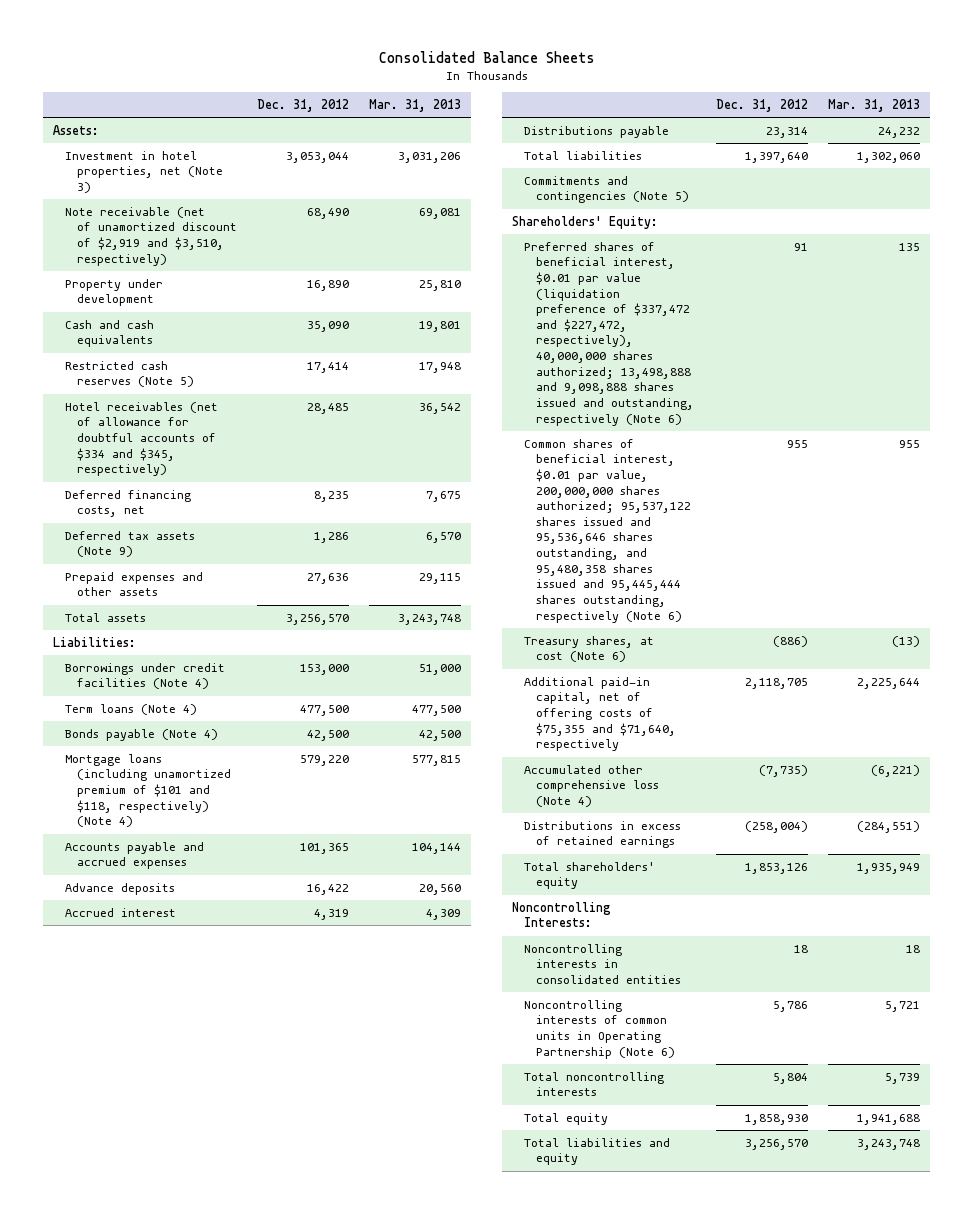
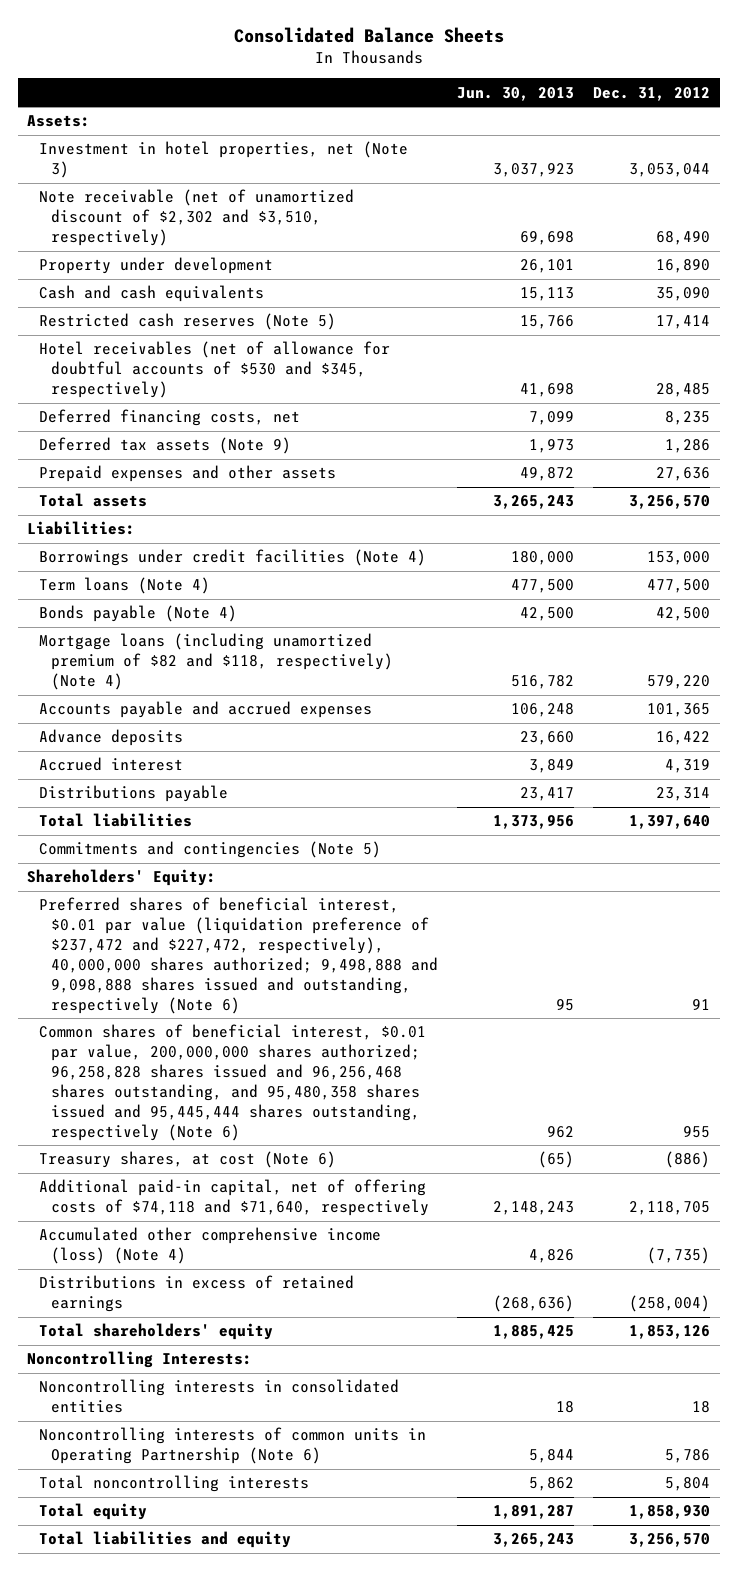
- | Dec. 31, 2012 | Mar. 31, 2013
+ | Jun. 30, 2013 | Dec. 31, 2012
- Note receivable (net of unamortized discount of $2,919 and $3,510, respectively) | 68,490 | 69,081
+ Note receivable (net of unamortized discount of $2,302 and $3,510, respectively) | 69,698 | 68,490
- Hotel receivables (net of allowance for doubtful accounts of $334 and $345, respectively) | 28,485 | 36,542
+ Hotel receivables (net of allowance for doubtful accounts of $530 and $345, respectively) | 41,698 | 28,485
- Mortgage loans (including unamortized premium of $101 and $118, respectively) (Note 4) | 579,220 | 577,815
+ Mortgage loans (including unamortized premium of $82 and $118, respectively) (Note 4) | 516,782 | 579,220
- Preferred shares of beneficial interest, $0.01 par value (liquidation preference of $337,472 and $227,472, respectively), 40,000,000 shares authorized; 13,498,888 and 9,098,888 shares issued and outstanding, respectively (Note 6) | 91 | 135
- Common shares of beneficial interest, $0.01 par value, 200,000,000 shares authorized; 95,537,122 shares issued and 95,536,646 shares outstanding, and 95,480,358 shares issued and 95,445,444 shares outstanding, respectively (Note 6) | 955 | 955
+ Preferred shares of beneficial interest, $0.01 par value (liquidation preference of $237,472 and $227,472, respectively), 40,000,000 shares authorized; 9,498,888 and 9,098,888 shares issued and outstanding, respectively (Note 6) | 95 | 91
+ Common shares of beneficial interest, $0.01 par value, 200,000,000 shares authorized; 96,258,828 shares issued and 96,256,468 shares outstanding, and 95,480,358 shares issued and 95,445,444 shares outstanding, respectively (Note 6) | 962 | 955
- Additional paid-in capital, net of offering costs of $75,355 and $71,640, respectively | 2,118,705 | 2,225,644
- Accumulated other comprehensive loss (Note 4) | (7,735) | (6,221)
+ Additional paid-in capital, net of offering costs of $74,118 and $71,640, respectively | 2,148,243 | 2,118,705
+ Accumulated other comprehensive income (loss) (Note 4) | 4,826 | (7,735)

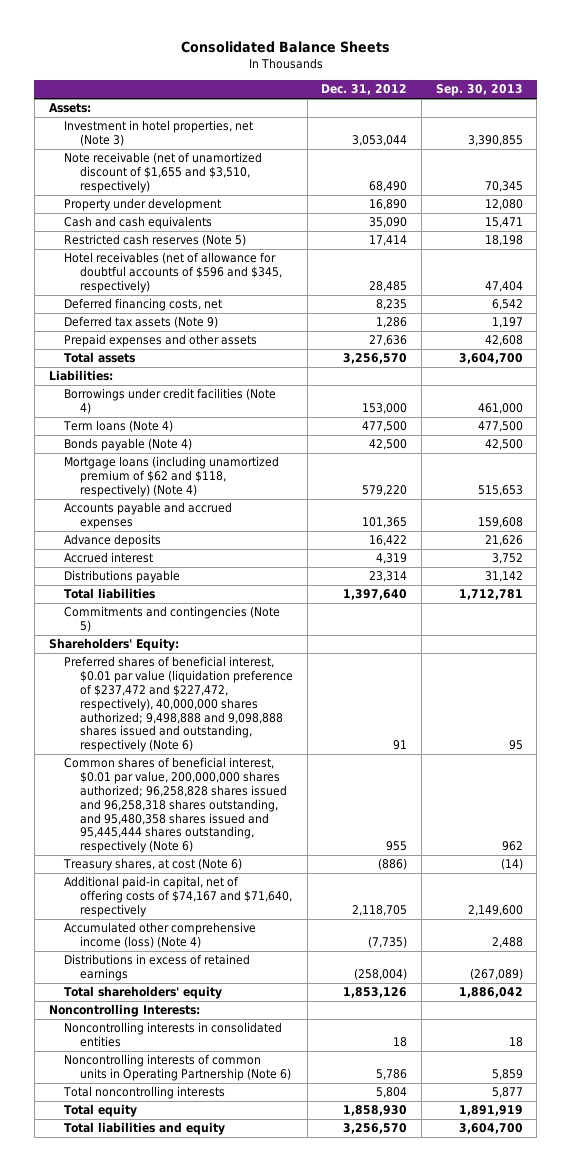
- | Jun. 30, 2013 | Dec. 31, 2012
+ | Dec. 31, 2012 | Sep. 30, 2013
- Note receivable (net of unamortized discount of $2,302 and $3,510, respectively) | 69,698 | 68,490
+ Note receivable (net of unamortized discount of $1,655 and $3,510, respectively) | 68,490 | 70,345
- Hotel receivables (net of allowance for doubtful accounts of $530 and $345, respectively) | 41,698 | 28,485
+ Hotel receivables (net of allowance for doubtful accounts of $596 and $345, respectively) | 28,485 | 47,404
- Mortgage loans (including unamortized premium of $82 and $118, respectively) (Note 4) | 516,782 | 579,220
+ Mortgage loans (including unamortized premium of $62 and $118, respectively) (Note 4) | 579,220 | 515,653
- Common shares of beneficial interest, $0.01 par value, 200,000,000 shares authorized; 96,258,828 shares issued and 96,256,468 shares outstanding, and 95,480,358 shares issued and 95,445,444 shares outstanding, respectively (Note 6) | 962 | 955
+ Common shares of beneficial interest, $0.01 par value, 200,000,000 shares authorized; 96,258,828 shares issued and 96,258,318 shares outstanding, and 95,480,358 shares issued and 95,445,444 shares outstanding, respectively (Note 6) | 955 | 962
- Additional paid-in capital, net of offering costs of $74,118 and $71,640, respectively | 2,148,243 | 2,118,705
+ Additional paid-in capital, net of offering costs of $74,167 and $71,640, respectively | 2,118,705 | 2,149,600

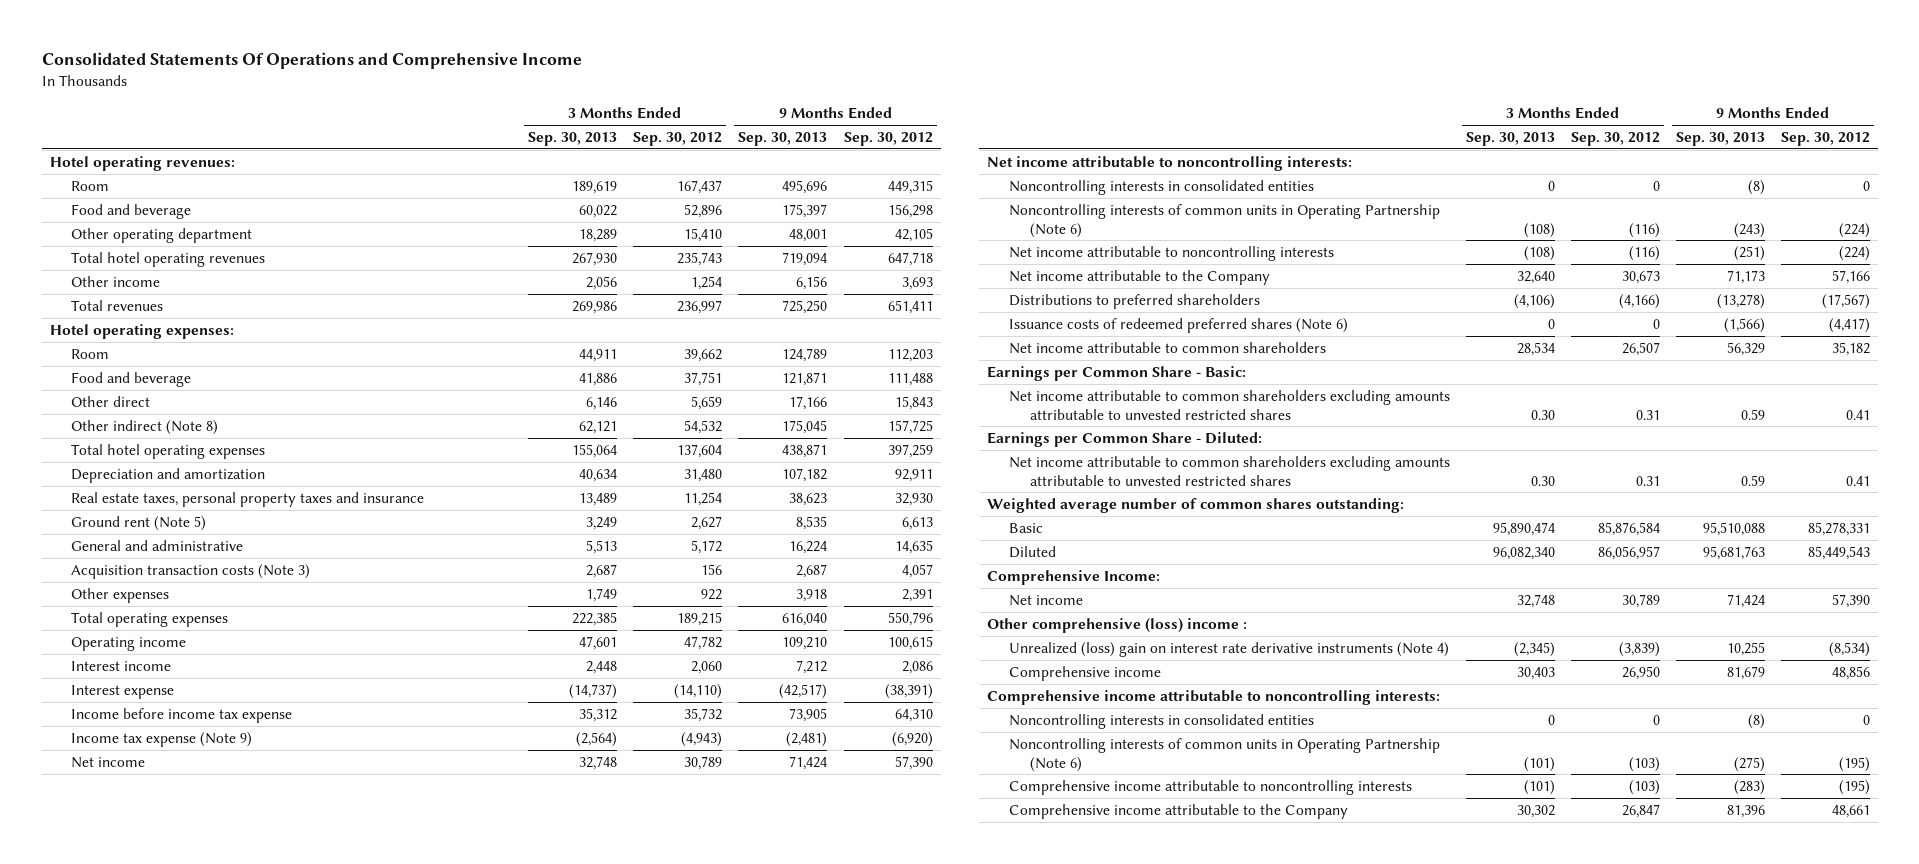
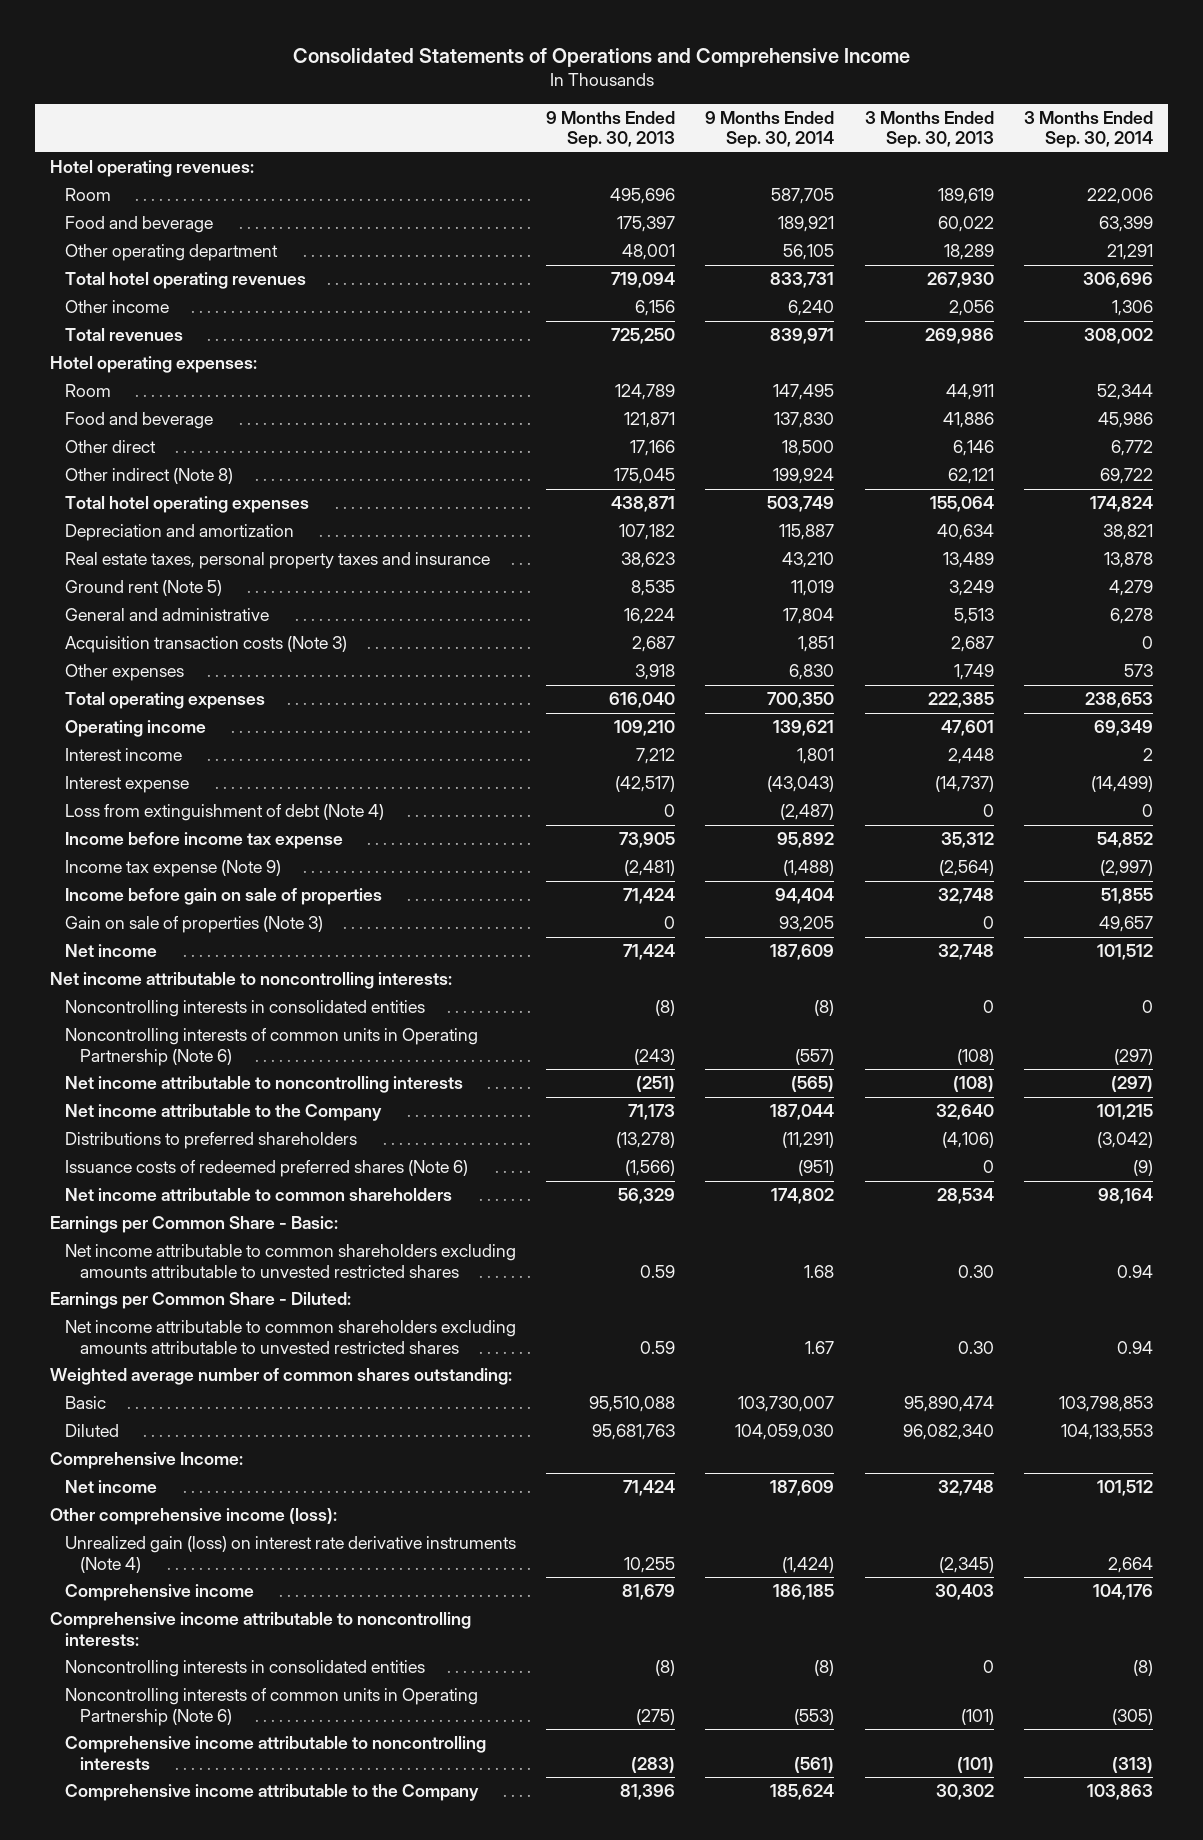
- Consolidated Statements Of Operations and Comprehensive Income
+ Consolidated Statements of Operations and Comprehensive Income
- | 3 Months Ended Sep. 30, 2013 | 3 Months Ended Sep. 30, 2012 | 9 Months Ended Sep. 30, 2013 | 9 Months Ended Sep. 30, 2012
+ | 9 Months Ended Sep. 30, 2013 | 9 Months Ended Sep. 30, 2014 | 3 Months Ended Sep. 30, 2013 | 3 Months Ended Sep. 30, 2014
+ Loss from extinguishment of debt (Note 4) | 0 | (2,487) | 0 | 0
+ Income before gain on sale of properties | 71,424 | 94,404 | 32,748 | 51,855
+ Gain on sale of properties (Note 3) | 0 | 93,205 | 0 | 49,657
- Other comprehensive (loss) income :
- Unrealized (loss) gain on interest rate derivative instruments (Note 4) | (2,345) | (3,839) | 10,255 | (8,534)
+ Other comprehensive income (loss):
+ Unrealized gain (loss) on interest rate derivative instruments (Note 4) | 10,255 | (1,424) | (2,345) | 2,664

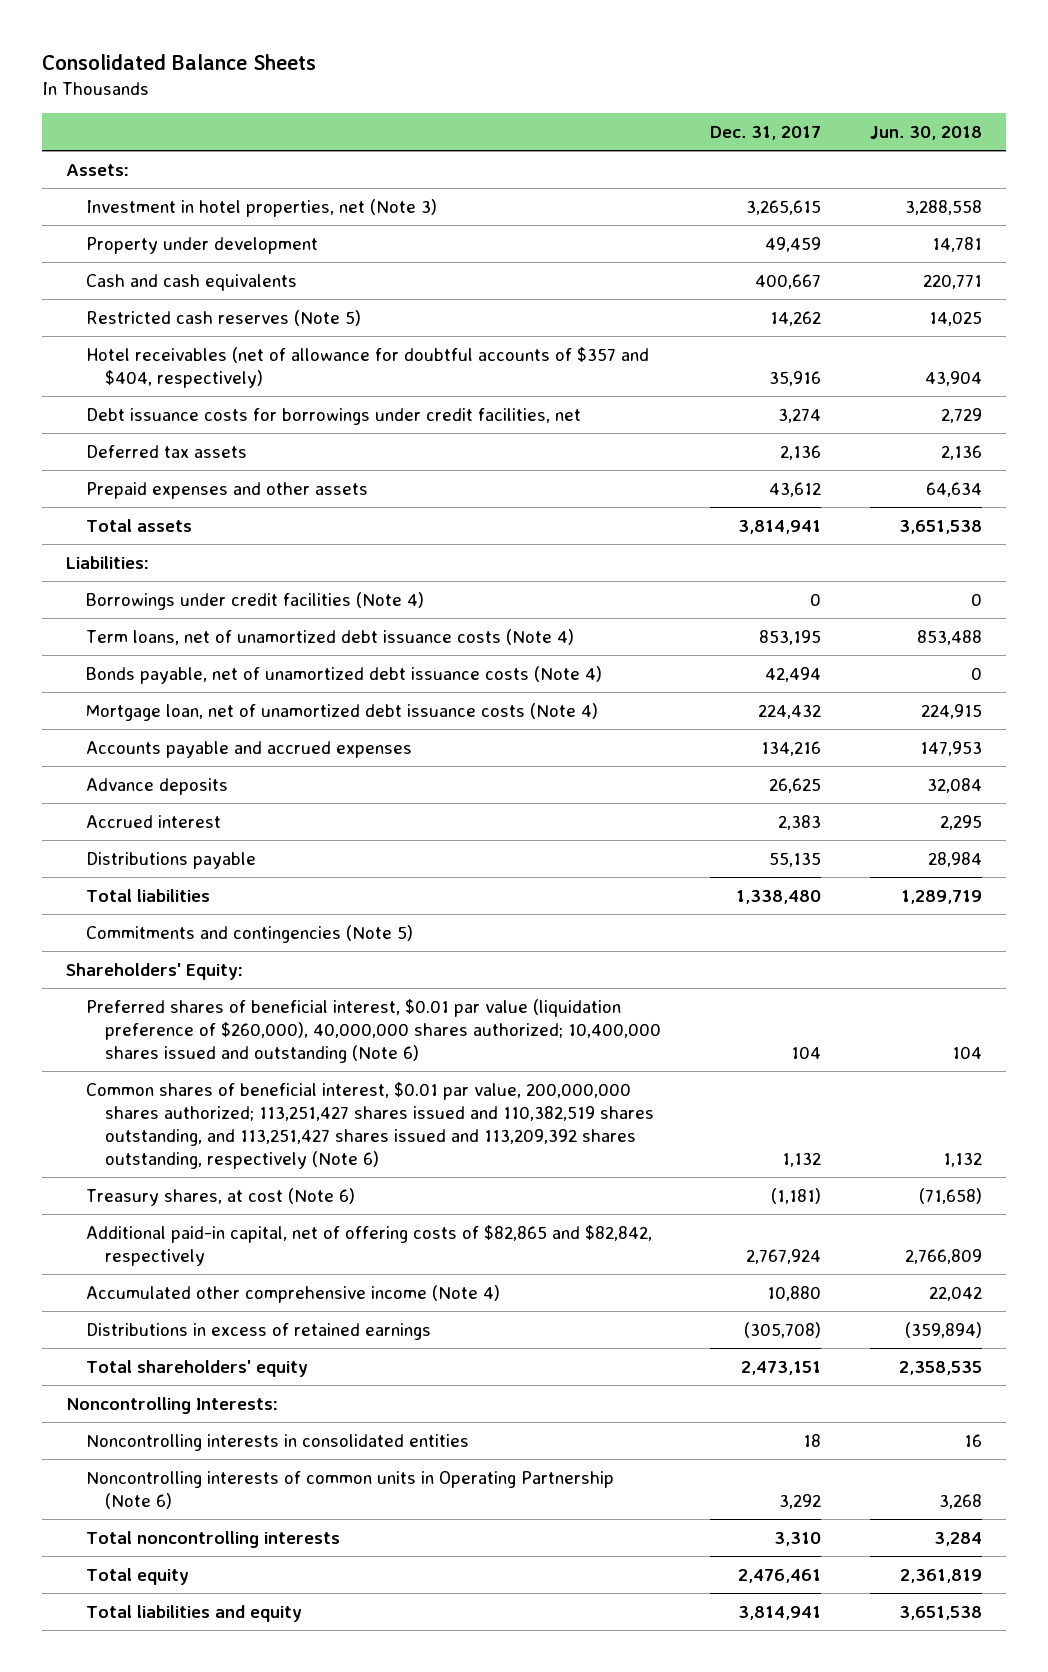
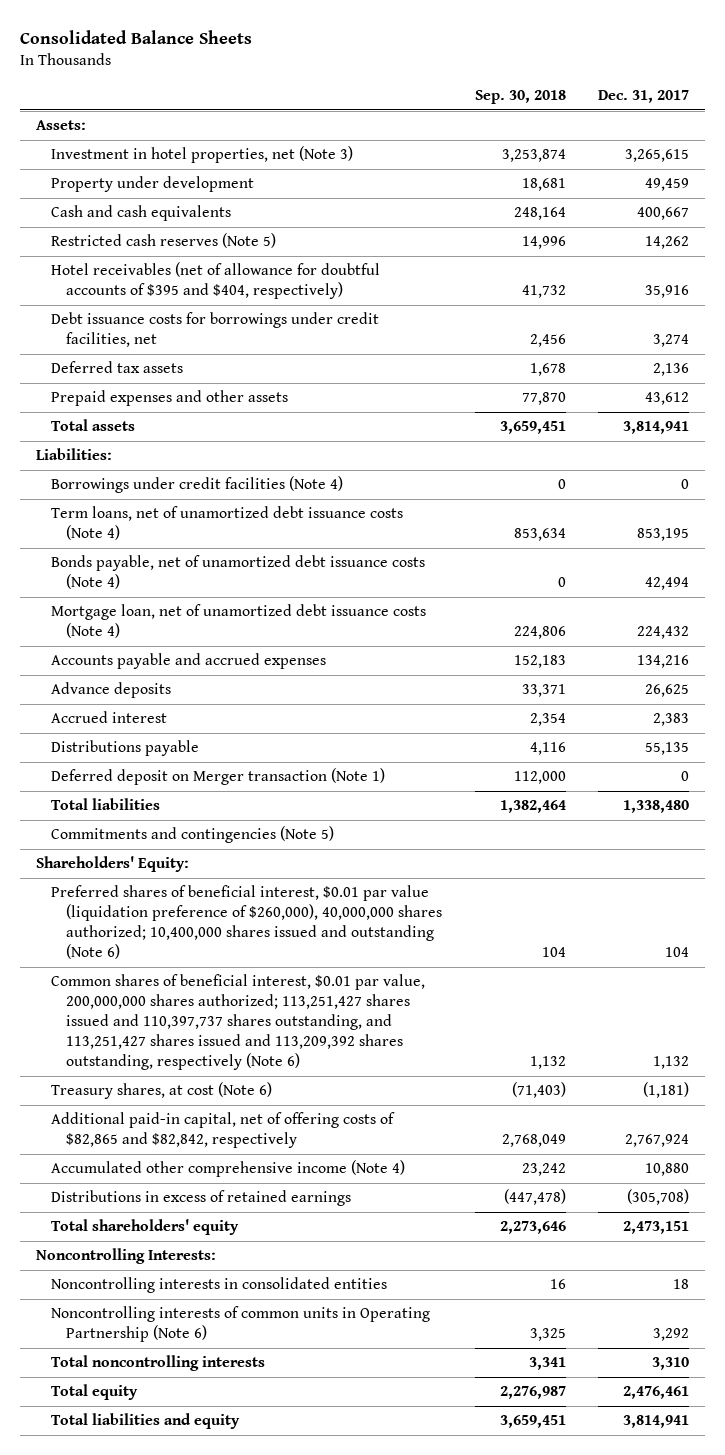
- | Dec. 31, 2017 | Jun. 30, 2018
+ | Sep. 30, 2018 | Dec. 31, 2017
- Hotel receivables (net of allowance for doubtful accounts of $357 and $404, respectively) | 35,916 | 43,904
+ Hotel receivables (net of allowance for doubtful accounts of $395 and $404, respectively) | 41,732 | 35,916
+ Deferred deposit on Merger transaction (Note 1) | 112,000 | 0
- Common shares of beneficial interest, $0.01 par value, 200,000,000 shares authorized; 113,251,427 shares issued and 110,382,519 shares outstanding, and 113,251,427 shares issued and 113,209,392 shares outstanding, respectively (Note 6) | 1,132 | 1,132
+ Common shares of beneficial interest, $0.01 par value, 200,000,000 shares authorized; 113,251,427 shares issued and 110,397,737 shares outstanding, and 113,251,427 shares issued and 113,209,392 shares outstanding, respectively (Note 6) | 1,132 | 1,132

